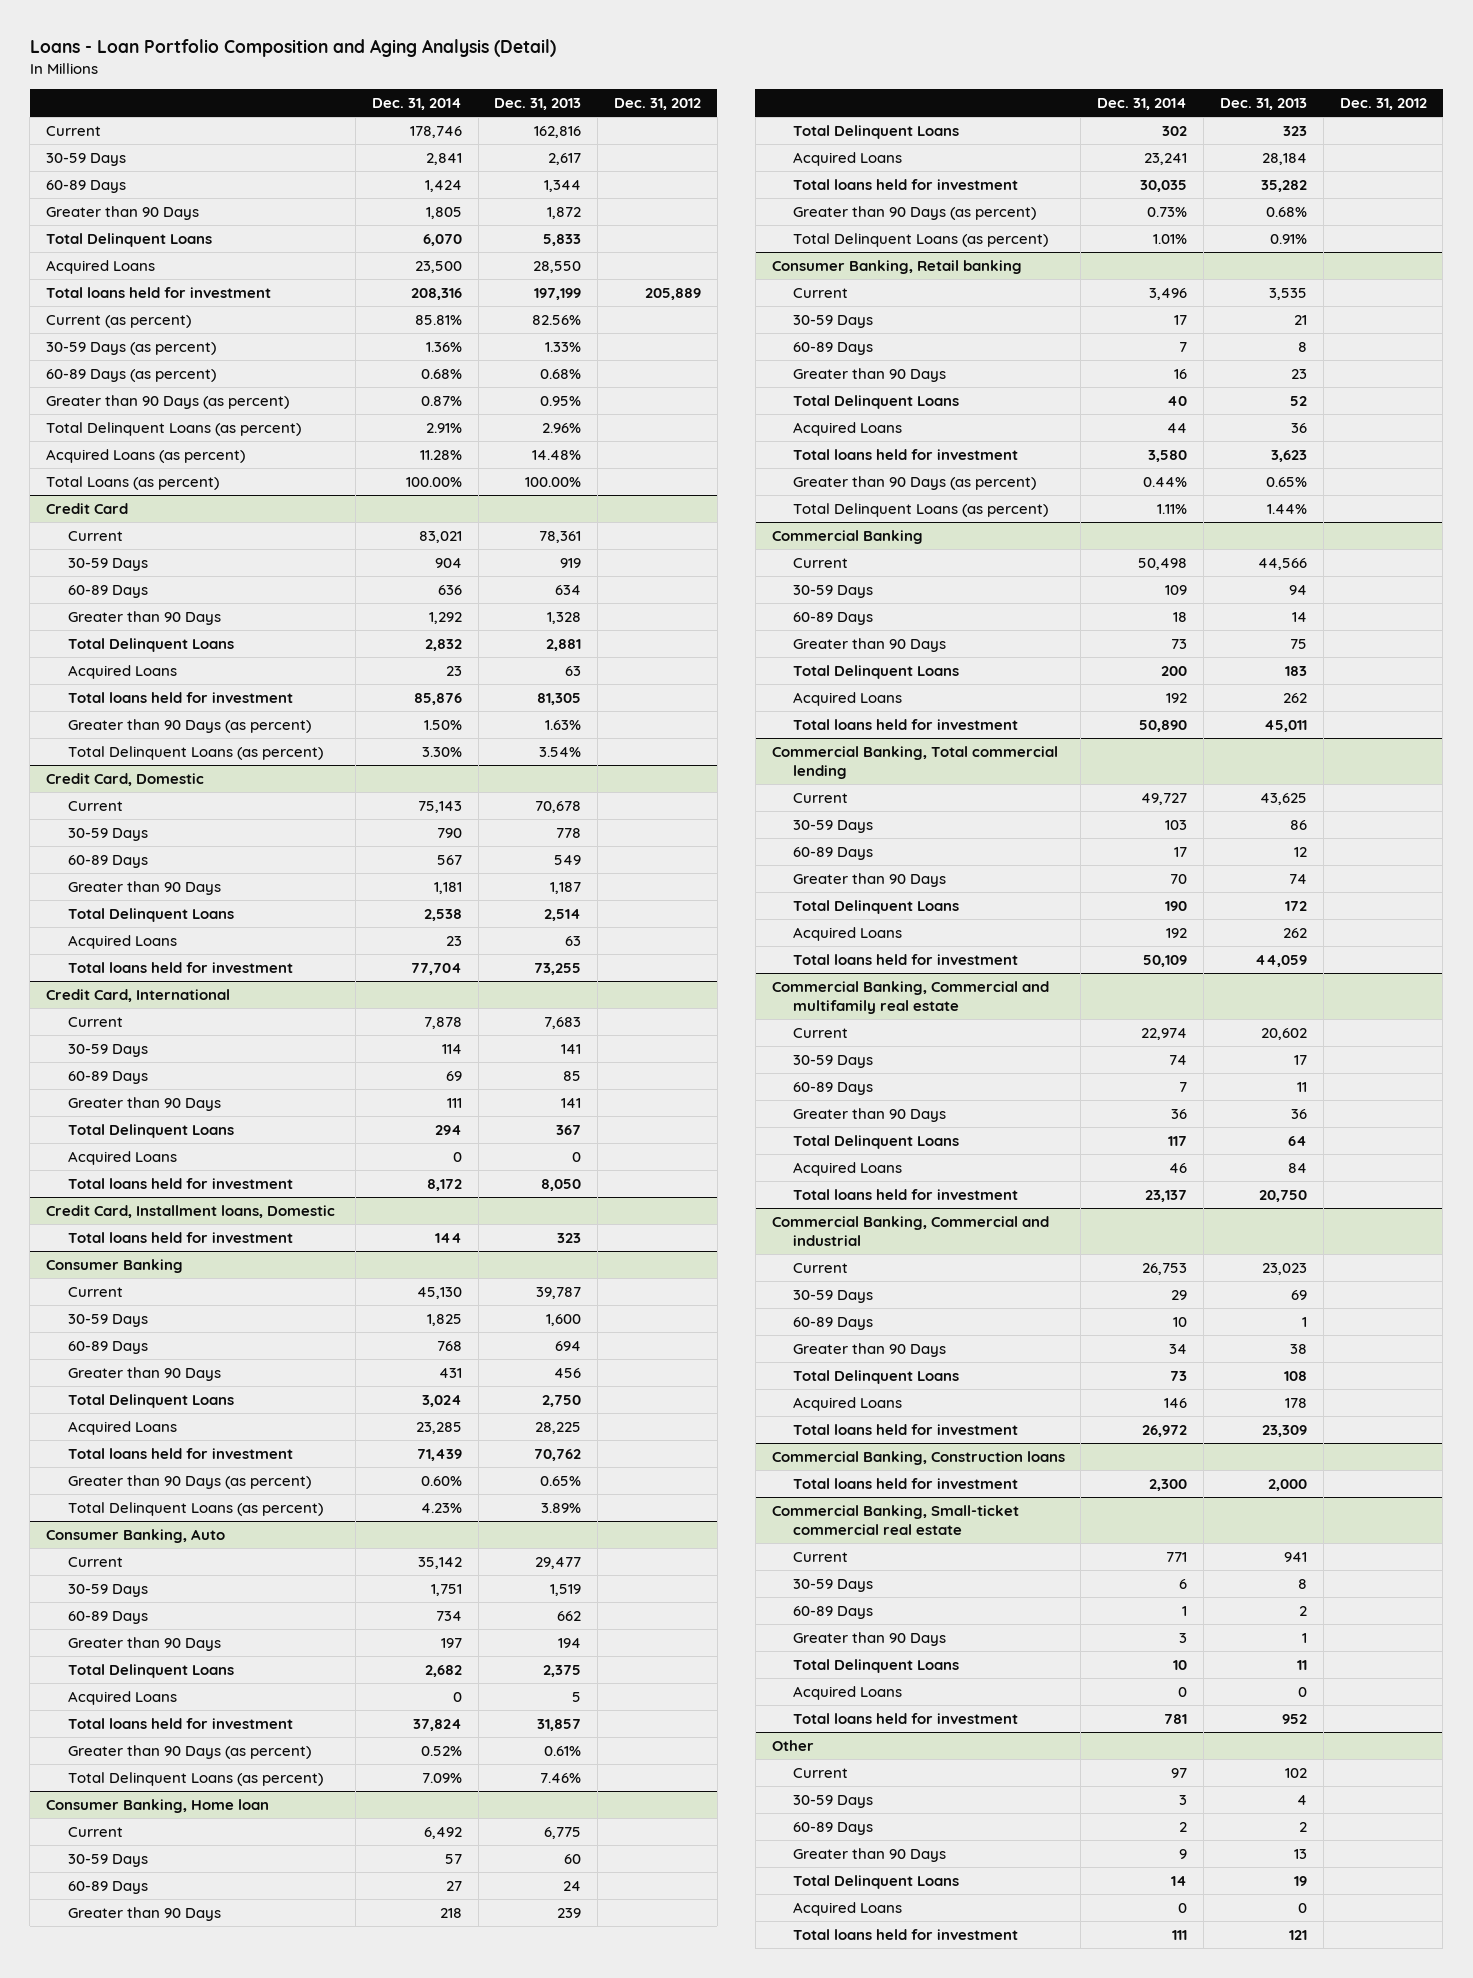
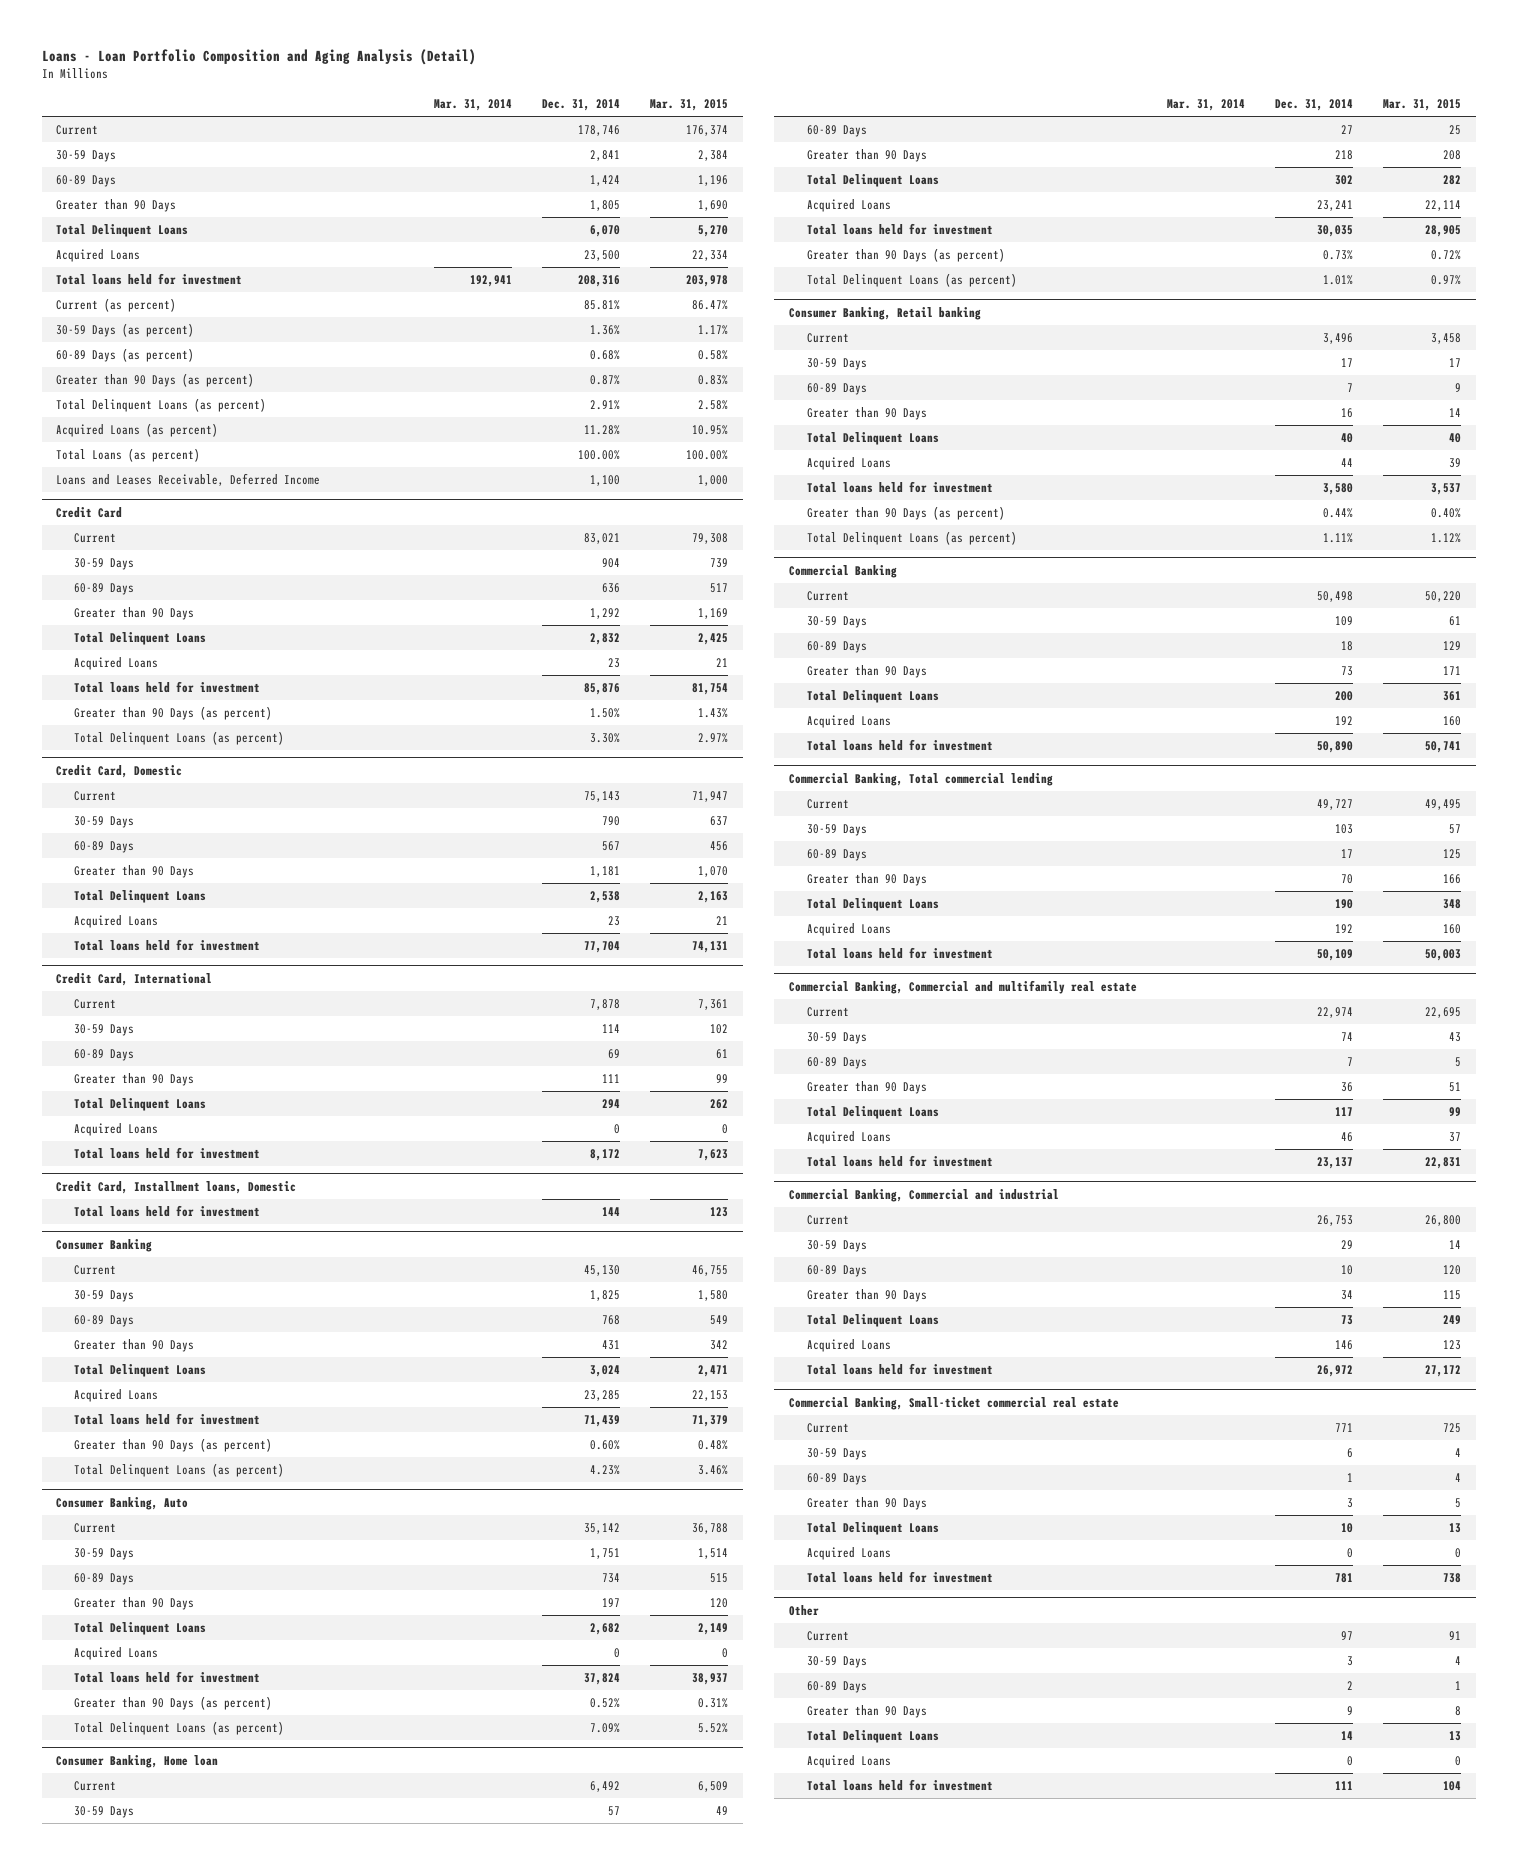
- | Dec. 31, 2014 | Dec. 31, 2013 | Dec. 31, 2012
+ | Mar. 31, 2014 | Dec. 31, 2014 | Mar. 31, 2015
+ Loans and Leases Receivable, Deferred Income | | 1,100 | 1,000
- Commercial Banking, Construction loans
- Total loans held for investment | 2,300 | 2,000 |

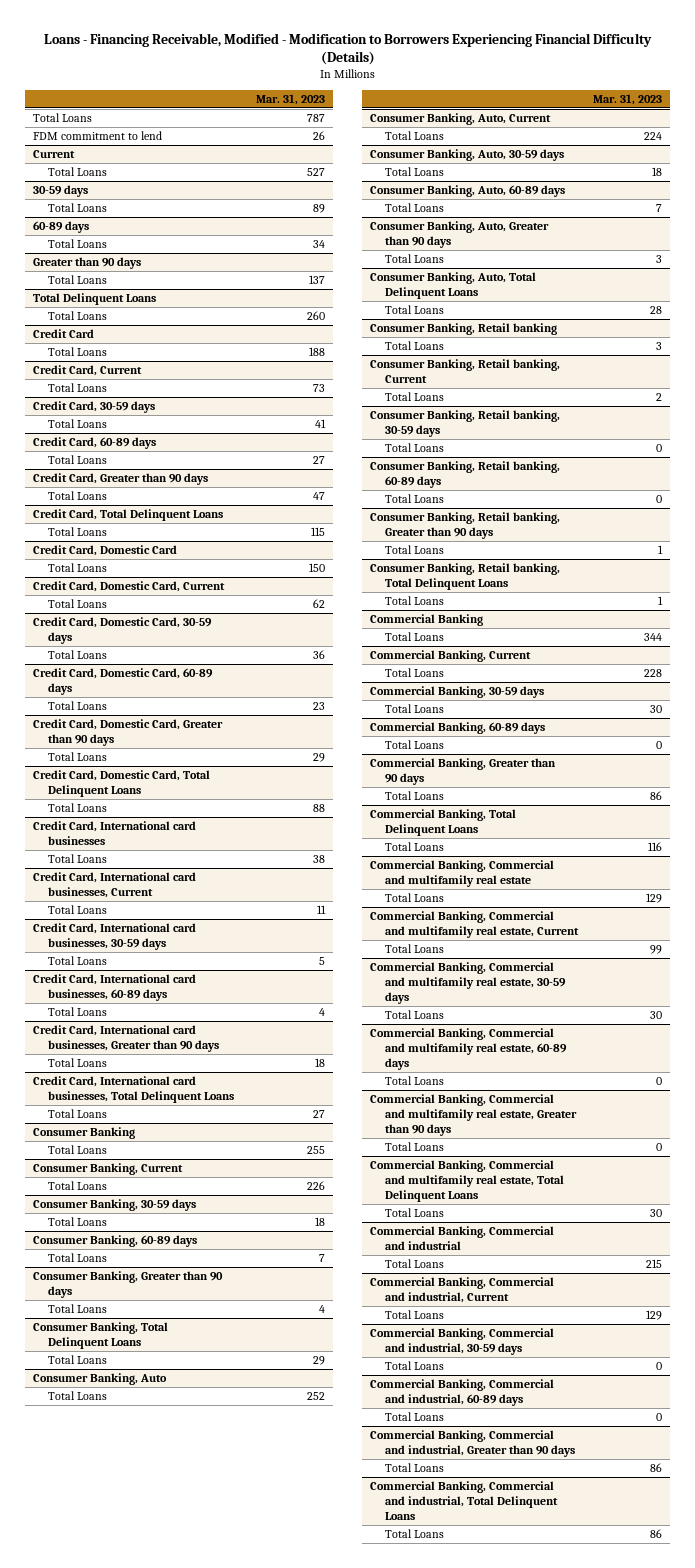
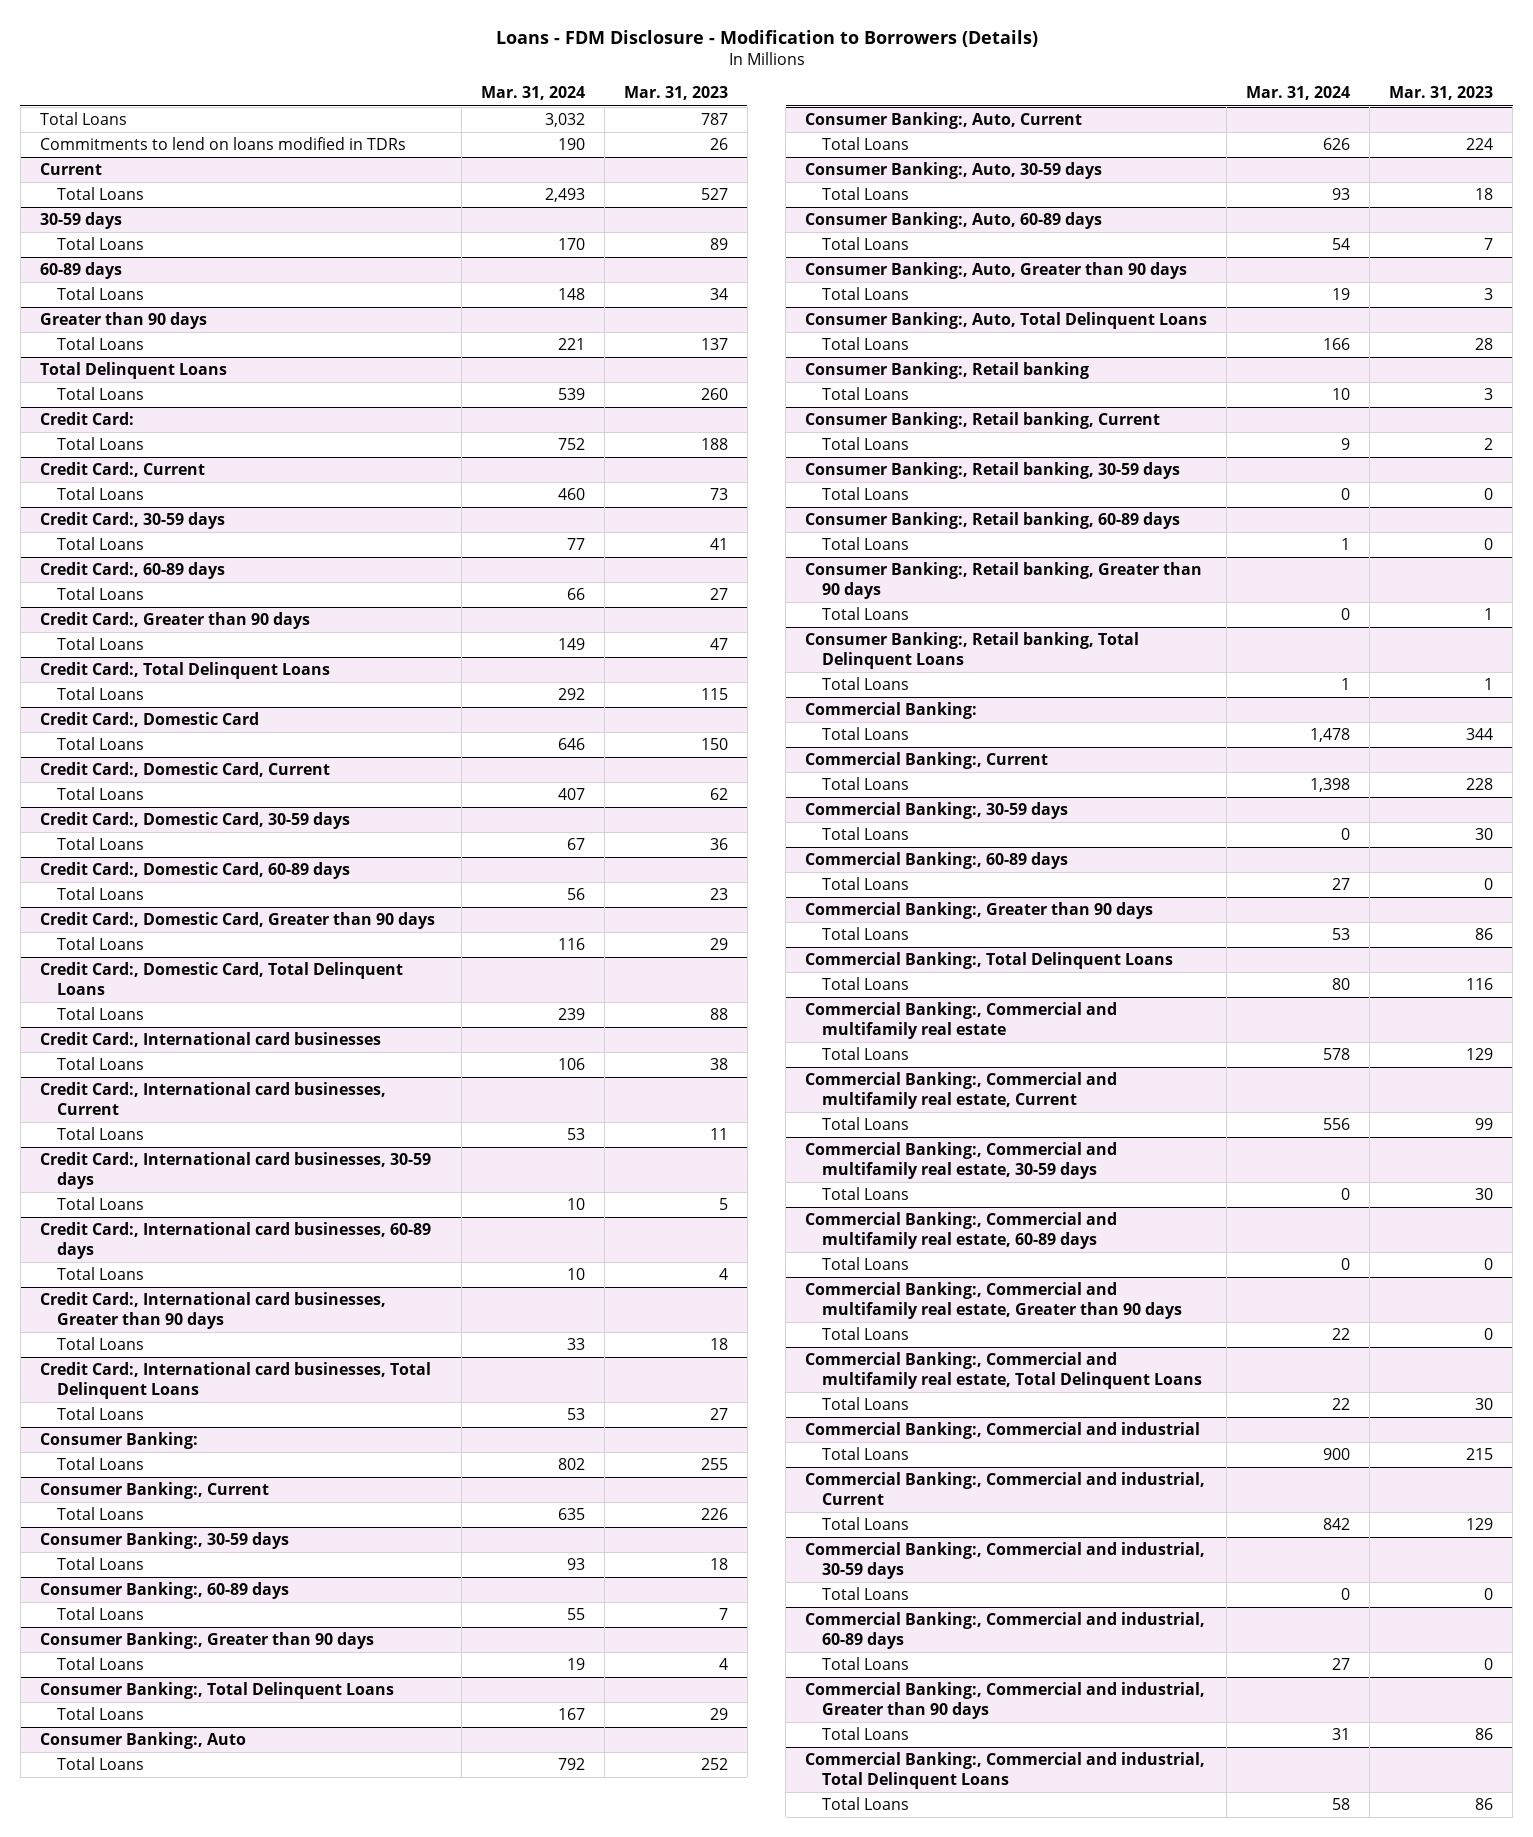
- Loans - Financing Receivable, Modified - Modification to Borrowers Experiencing Financial Difficulty (Details)
+ Loans - FDM Disclosure - Modification to Borrowers (Details)
- | Mar. 31, 2023
+ | Mar. 31, 2024 | Mar. 31, 2023
- FDM commitment to lend | 26
+ Commitments to lend on loans modified in TDRs | 190 | 26
- Credit Card
+ Credit Card:
- Credit Card, Current
+ Credit Card:, Current
- Credit Card, 30-59 days
+ Credit Card:, 30-59 days
- Credit Card, 60-89 days
+ Credit Card:, 60-89 days
- Credit Card, Greater than 90 days
+ Credit Card:, Greater than 90 days
- Credit Card, Total Delinquent Loans
+ Credit Card:, Total Delinquent Loans
- Credit Card, Domestic Card
+ Credit Card:, Domestic Card
- Credit Card, Domestic Card, Current
+ Credit Card:, Domestic Card, Current
- Credit Card, Domestic Card, 30-59 days
+ Credit Card:, Domestic Card, 30-59 days
- Credit Card, Domestic Card, 60-89 days
+ Credit Card:, Domestic Card, 60-89 days
- Credit Card, Domestic Card, Greater than 90 days
+ Credit Card:, Domestic Card, Greater than 90 days
- Credit Card, Domestic Card, Total Delinquent Loans
+ Credit Card:, Domestic Card, Total Delinquent Loans
- Credit Card, International card businesses
+ Credit Card:, International card businesses
- Credit Card, International card businesses, Current
+ Credit Card:, International card businesses, Current
- Credit Card, International card businesses, 30-59 days
+ Credit Card:, International card businesses, 30-59 days
- Credit Card, International card businesses, 60-89 days
+ Credit Card:, International card businesses, 60-89 days
- Credit Card, International card businesses, Greater than 90 days
+ Credit Card:, International card businesses, Greater than 90 days
- Credit Card, International card businesses, Total Delinquent Loans
+ Credit Card:, International card businesses, Total Delinquent Loans
- Consumer Banking
+ Consumer Banking:
- Consumer Banking, Current
+ Consumer Banking:, Current
- Consumer Banking, 30-59 days
+ Consumer Banking:, 30-59 days
- Consumer Banking, 60-89 days
+ Consumer Banking:, 60-89 days
- Consumer Banking, Greater than 90 days
+ Consumer Banking:, Greater than 90 days
- Consumer Banking, Total Delinquent Loans
+ Consumer Banking:, Total Delinquent Loans
- Consumer Banking, Auto
+ Consumer Banking:, Auto
- Consumer Banking, Auto, Current
+ Consumer Banking:, Auto, Current
- Consumer Banking, Auto, 30-59 days
+ Consumer Banking:, Auto, 30-59 days
- Consumer Banking, Auto, 60-89 days
+ Consumer Banking:, Auto, 60-89 days
- Consumer Banking, Auto, Greater than 90 days
+ Consumer Banking:, Auto, Greater than 90 days
- Consumer Banking, Auto, Total Delinquent Loans
+ Consumer Banking:, Auto, Total Delinquent Loans
- Consumer Banking, Retail banking
+ Consumer Banking:, Retail banking
- Consumer Banking, Retail banking, Current
+ Consumer Banking:, Retail banking, Current
- Consumer Banking, Retail banking, 30-59 days
+ Consumer Banking:, Retail banking, 30-59 days
- Consumer Banking, Retail banking, 60-89 days
+ Consumer Banking:, Retail banking, 60-89 days
- Consumer Banking, Retail banking, Greater than 90 days
+ Consumer Banking:, Retail banking, Greater than 90 days
- Consumer Banking, Retail banking, Total Delinquent Loans
+ Consumer Banking:, Retail banking, Total Delinquent Loans
- Commercial Banking
+ Commercial Banking:
- Commercial Banking, Current
+ Commercial Banking:, Current
- Commercial Banking, 30-59 days
+ Commercial Banking:, 30-59 days
- Commercial Banking, 60-89 days
+ Commercial Banking:, 60-89 days
- Commercial Banking, Greater than 90 days
+ Commercial Banking:, Greater than 90 days
- Commercial Banking, Total Delinquent Loans
+ Commercial Banking:, Total Delinquent Loans
- Commercial Banking, Commercial and multifamily real estate
+ Commercial Banking:, Commercial and multifamily real estate
- Commercial Banking, Commercial and multifamily real estate, Current
+ Commercial Banking:, Commercial and multifamily real estate, Current
- Commercial Banking, Commercial and multifamily real estate, 30-59 days
+ Commercial Banking:, Commercial and multifamily real estate, 30-59 days
- Commercial Banking, Commercial and multifamily real estate, 60-89 days
+ Commercial Banking:, Commercial and multifamily real estate, 60-89 days
- Commercial Banking, Commercial and multifamily real estate, Greater than 90 days
+ Commercial Banking:, Commercial and multifamily real estate, Greater than 90 days
- Commercial Banking, Commercial and multifamily real estate, Total Delinquent Loans
+ Commercial Banking:, Commercial and multifamily real estate, Total Delinquent Loans
- Commercial Banking, Commercial and industrial
+ Commercial Banking:, Commercial and industrial
- Commercial Banking, Commercial and industrial, Current
+ Commercial Banking:, Commercial and industrial, Current
- Commercial Banking, Commercial and industrial, 30-59 days
+ Commercial Banking:, Commercial and industrial, 30-59 days
- Commercial Banking, Commercial and industrial, 60-89 days
+ Commercial Banking:, Commercial and industrial, 60-89 days
- Commercial Banking, Commercial and industrial, Greater than 90 days
+ Commercial Banking:, Commercial and industrial, Greater than 90 days
- Commercial Banking, Commercial and industrial, Total Delinquent Loans
+ Commercial Banking:, Commercial and industrial, Total Delinquent Loans

